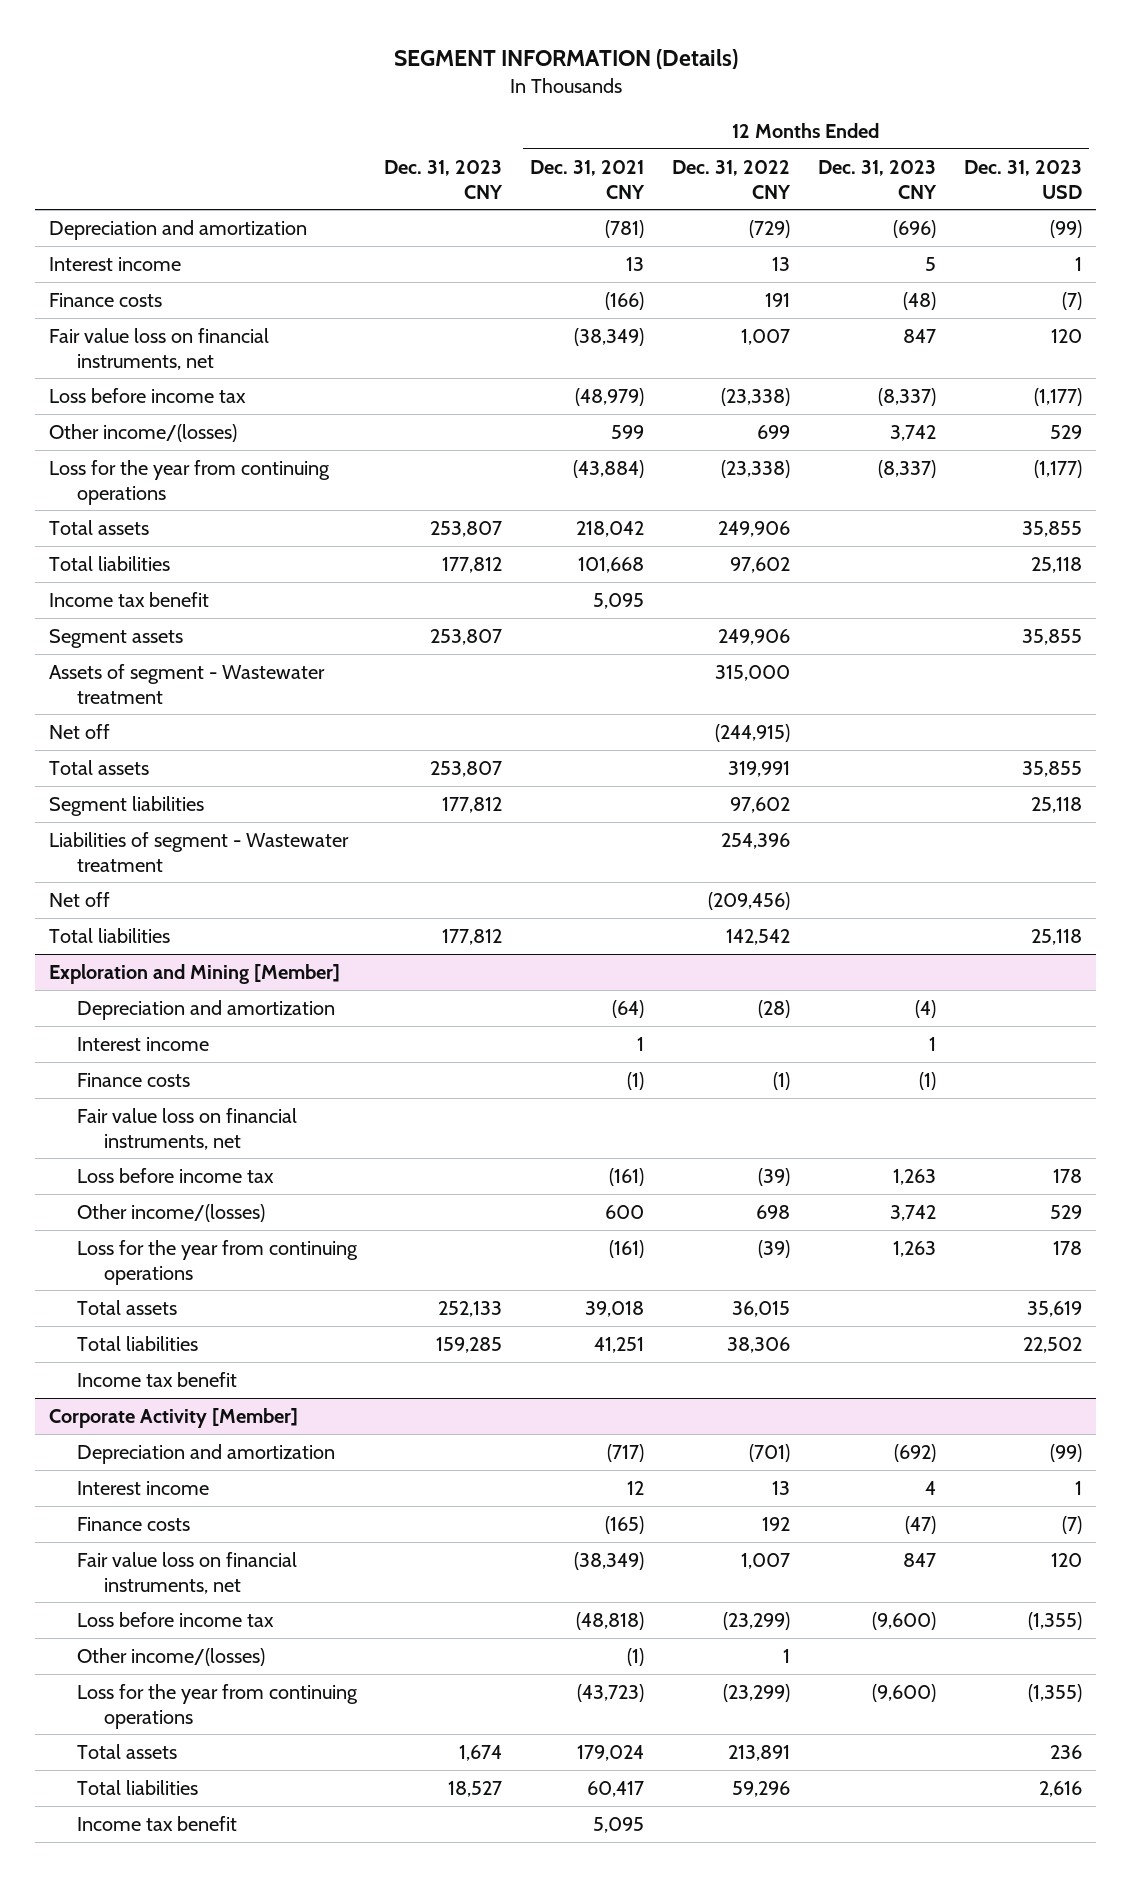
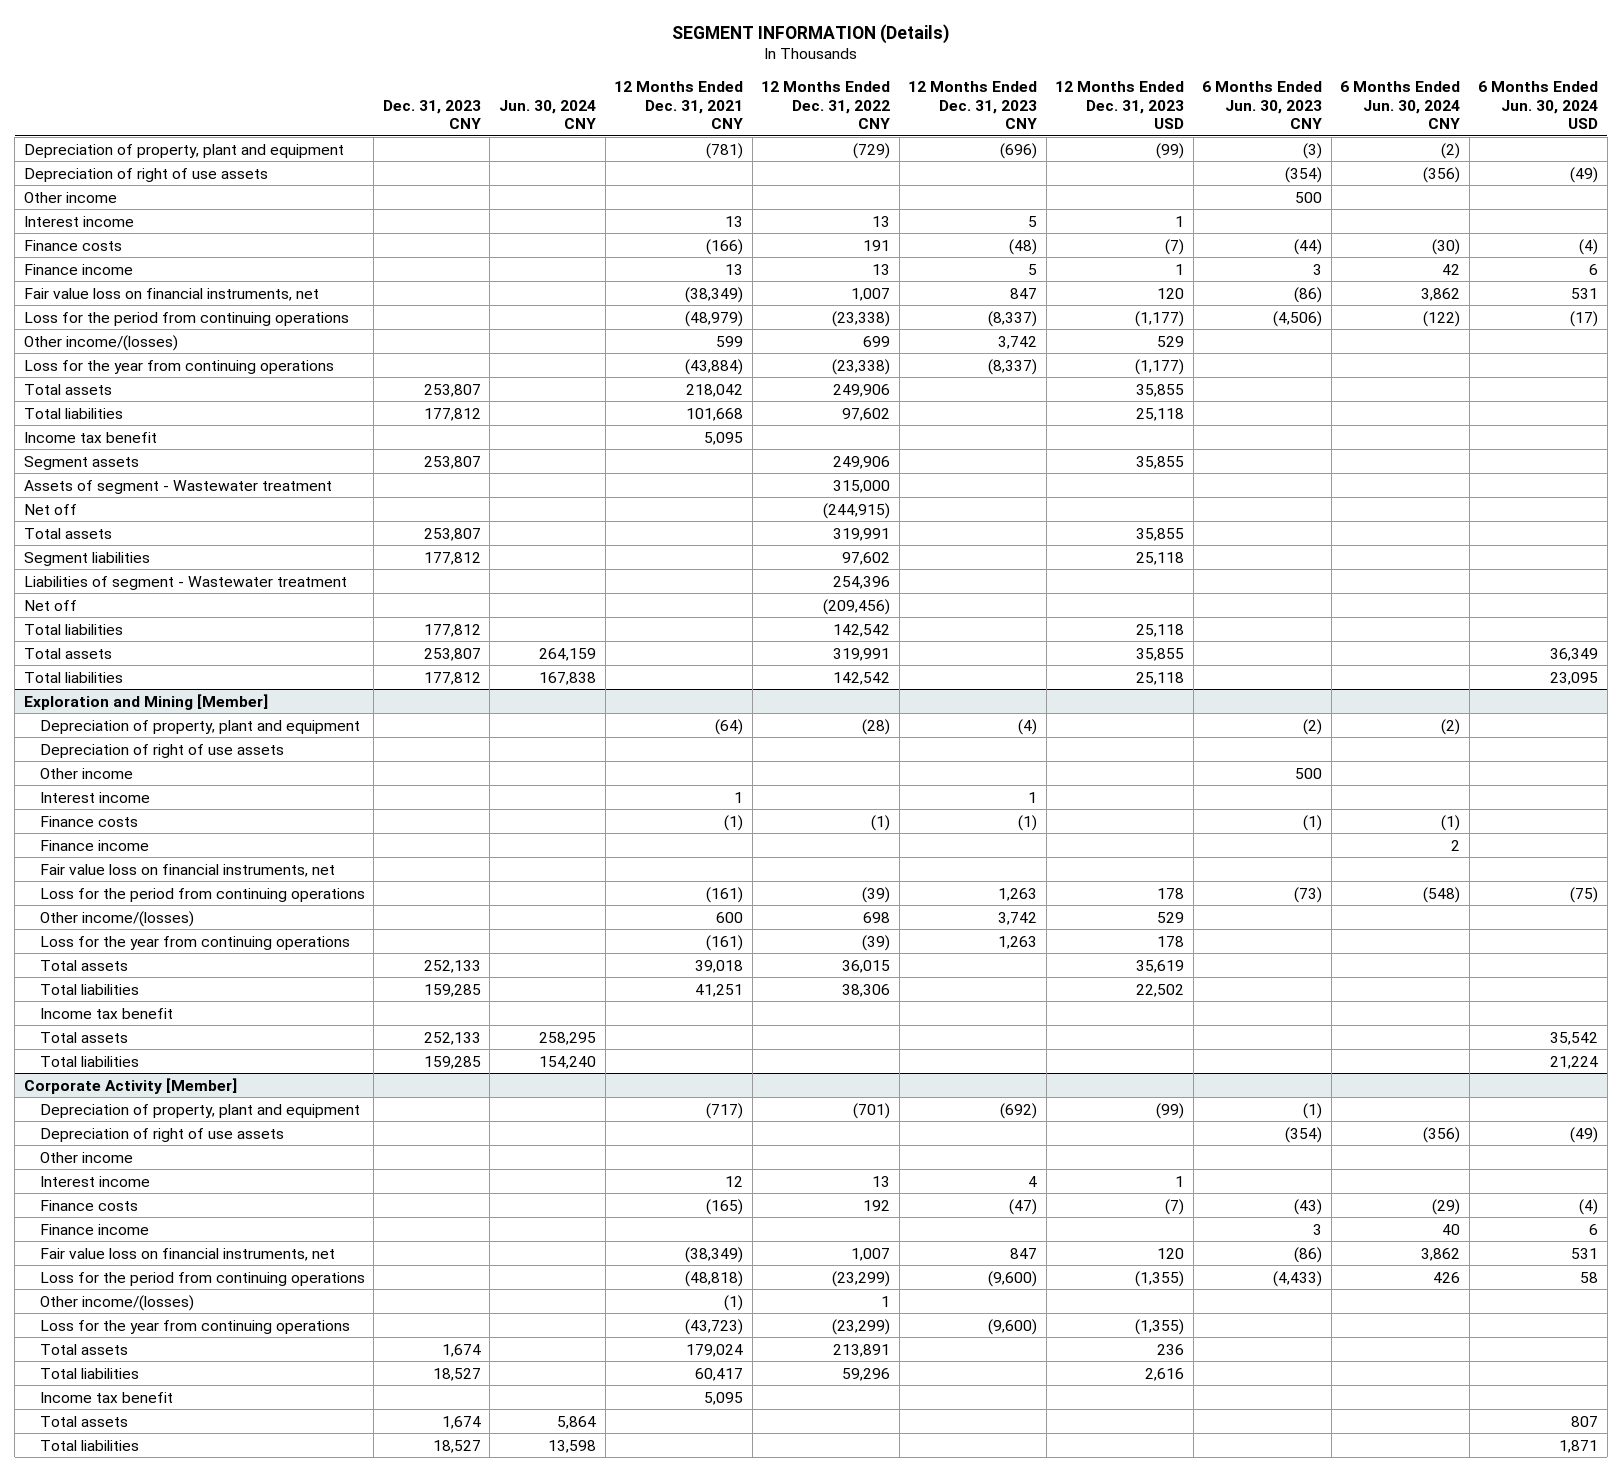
- | Dec. 31, 2023 CNY | 12 Months Ended Dec. 31, 2021 CNY | 12 Months Ended Dec. 31, 2022 CNY | 12 Months Ended Dec. 31, 2023 CNY | 12 Months Ended Dec. 31, 2023 USD
+ | Dec. 31, 2023 CNY | Jun. 30, 2024 CNY | 12 Months Ended Dec. 31, 2021 CNY | 12 Months Ended Dec. 31, 2022 CNY | 12 Months Ended Dec. 31, 2023 CNY | 12 Months Ended Dec. 31, 2023 USD | 6 Months Ended Jun. 30, 2023 CNY | 6 Months Ended Jun. 30, 2024 CNY | 6 Months Ended Jun. 30, 2024 USD
- Depreciation and amortization | | (781) | (729) | (696) | (99)
+ Depreciation of property, plant and equipment | | | (781) | (729) | (696) | (99) | (3) | (2) |
+ Depreciation of right of use assets | | | | | | | (354) | (356) | (49)
+ Other income | | | | | | | 500 | |
+ Finance income | | | 13 | 13 | 5 | 1 | 3 | 42 | 6
- Loss before income tax | | (48,979) | (23,338) | (8,337) | (1,177)
+ Loss for the period from continuing operations | | | (48,979) | (23,338) | (8,337) | (1,177) | (4,506) | (122) | (17)
+ Total assets | 253,807 | 264,159 | | 319,991 | | 35,855 | | | 36,349
+ Total liabilities | 177,812 | 167,838 | | 142,542 | | 25,118 | | | 23,095
@ Exploration and Mining [Member]
- Depreciation and amortization | | (64) | (28) | (4) |
+ Depreciation of property, plant and equipment | | | (64) | (28) | (4) | | (2) | (2) |
+ Depreciation of right of use assets
+ Other income | | | | | | | 500 | |
+ Finance income | | | | | | | | 2 |
- Loss before income tax | | (161) | (39) | 1,263 | 178
+ Loss for the period from continuing operations | | | (161) | (39) | 1,263 | 178 | (73) | (548) | (75)
+ Total assets | 252,133 | 258,295 | | | | | | | 35,542
+ Total liabilities | 159,285 | 154,240 | | | | | | | 21,224
@ Corporate Activity [Member]
- Depreciation and amortization | | (717) | (701) | (692) | (99)
+ Depreciation of property, plant and equipment | | | (717) | (701) | (692) | (99) | (1) | |
+ Depreciation of right of use assets | | | | | | | (354) | (356) | (49)
+ Other income
+ Finance income | | | | | | | 3 | 40 | 6
- Loss before income tax | | (48,818) | (23,299) | (9,600) | (1,355)
+ Loss for the period from continuing operations | | | (48,818) | (23,299) | (9,600) | (1,355) | (4,433) | 426 | 58
+ Total assets | 1,674 | 5,864 | | | | | | | 807
+ Total liabilities | 18,527 | 13,598 | | | | | | | 1,871

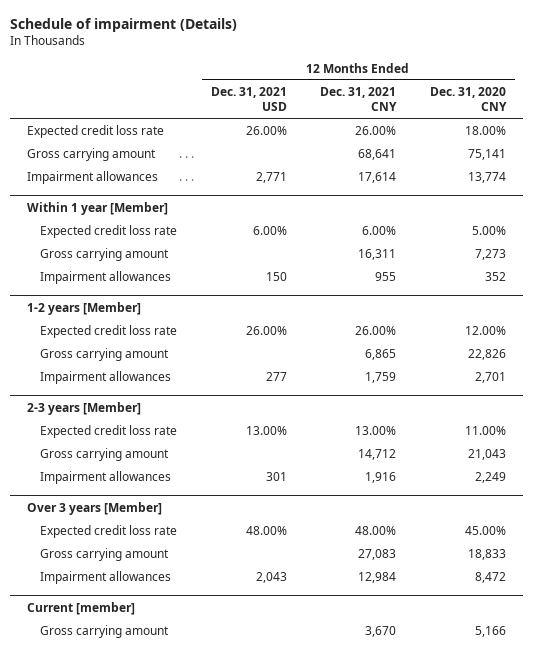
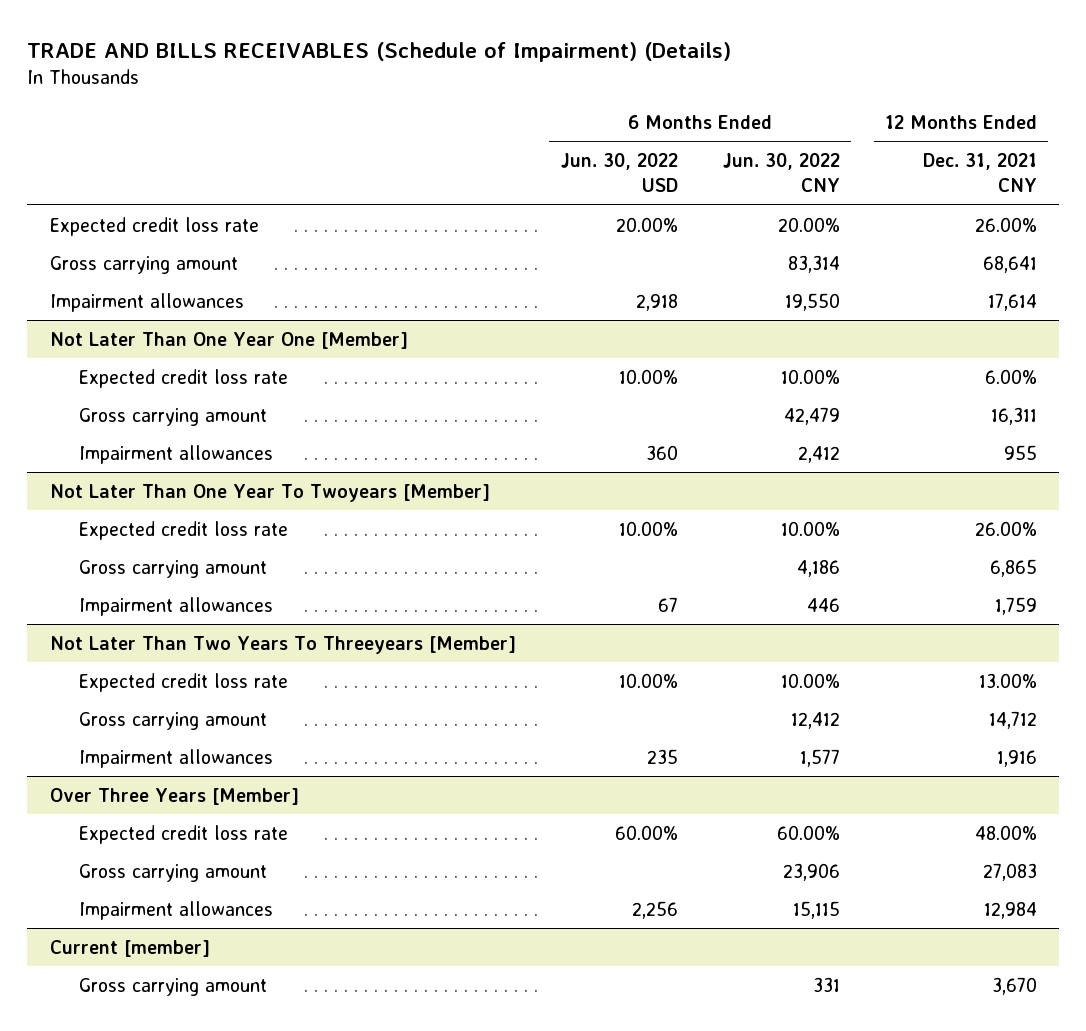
- Schedule of impairment (Details)
+ TRADE AND BILLS RECEIVABLES (Schedule of Impairment) (Details)
- | 12 Months Ended Dec. 31, 2021 USD | 12 Months Ended Dec. 31, 2021 CNY | 12 Months Ended Dec. 31, 2020 CNY
+ | 6 Months Ended Jun. 30, 2022 USD | 6 Months Ended Jun. 30, 2022 CNY | 12 Months Ended Dec. 31, 2021 CNY
- Within 1 year [Member]
+ Not Later Than One Year One [Member]
- 1-2 years [Member]
+ Not Later Than One Year To Twoyears [Member]
- 2-3 years [Member]
+ Not Later Than Two Years To Threeyears [Member]
- Over 3 years [Member]
+ Over Three Years [Member]

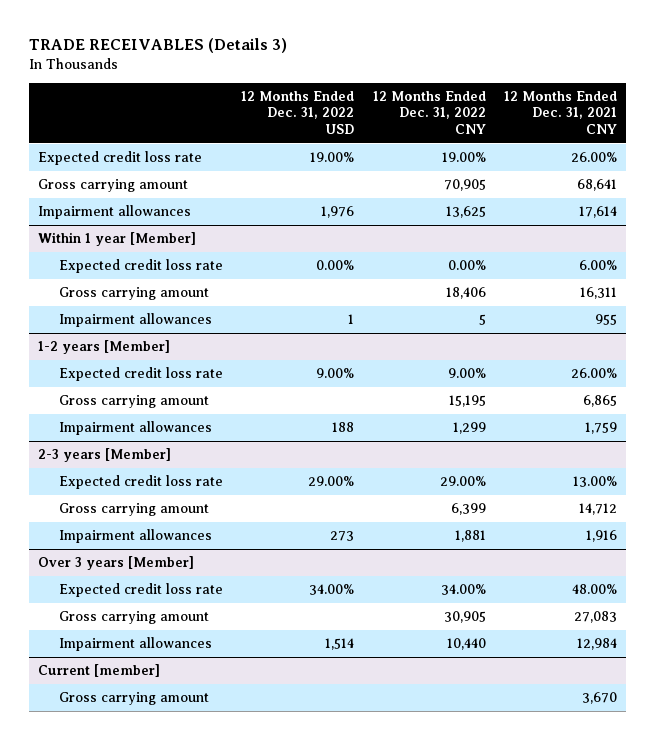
- TRADE AND BILLS RECEIVABLES (Schedule of Impairment) (Details)
+ TRADE RECEIVABLES (Details 3)
- | 6 Months Ended Jun. 30, 2022 USD | 6 Months Ended Jun. 30, 2022 CNY | 12 Months Ended Dec. 31, 2021 CNY
+ | 12 Months Ended Dec. 31, 2022 USD | 12 Months Ended Dec. 31, 2022 CNY | 12 Months Ended Dec. 31, 2021 CNY
- Not Later Than One Year One [Member]
+ Within 1 year [Member]
- Not Later Than One Year To Twoyears [Member]
+ 1-2 years [Member]
- Not Later Than Two Years To Threeyears [Member]
+ 2-3 years [Member]
- Over Three Years [Member]
+ Over 3 years [Member]

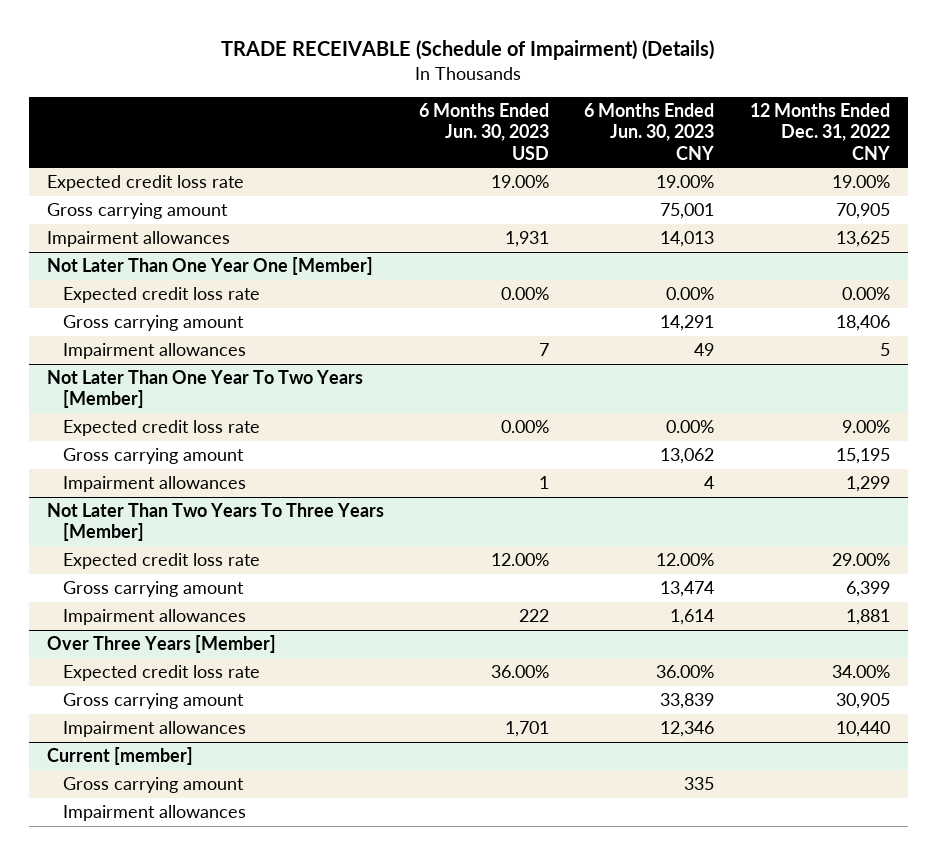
- TRADE RECEIVABLES (Details 3)
+ TRADE RECEIVABLE (Schedule of Impairment) (Details)
- | 12 Months Ended Dec. 31, 2022 USD | 12 Months Ended Dec. 31, 2022 CNY | 12 Months Ended Dec. 31, 2021 CNY
+ | 6 Months Ended Jun. 30, 2023 USD | 6 Months Ended Jun. 30, 2023 CNY | 12 Months Ended Dec. 31, 2022 CNY
- Within 1 year [Member]
+ Not Later Than One Year One [Member]
- 1-2 years [Member]
+ Not Later Than One Year To Two Years [Member]
- 2-3 years [Member]
+ Not Later Than Two Years To Three Years [Member]
- Over 3 years [Member]
+ Over Three Years [Member]
@ Current [member]
+ Impairment allowances

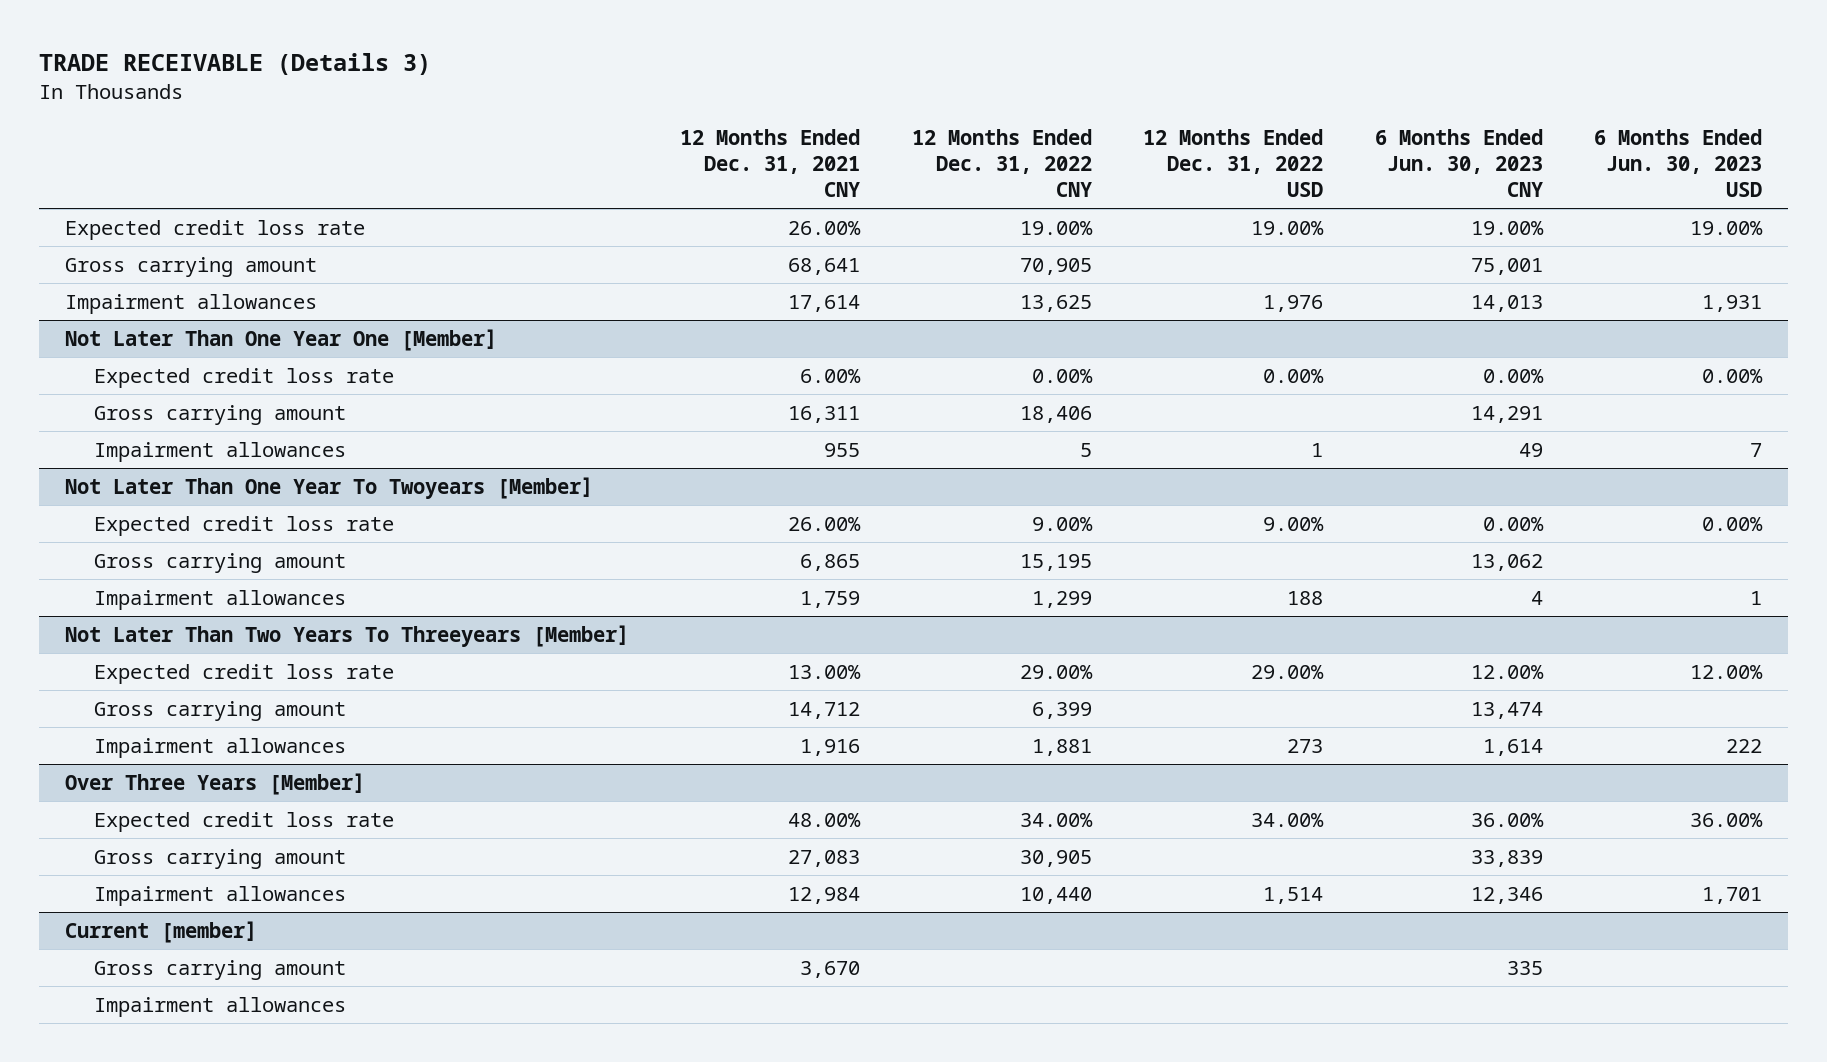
- TRADE RECEIVABLE (Schedule of Impairment) (Details)
+ TRADE RECEIVABLE (Details 3)
- | 6 Months Ended Jun. 30, 2023 USD | 6 Months Ended Jun. 30, 2023 CNY | 12 Months Ended Dec. 31, 2022 CNY
+ | 12 Months Ended Dec. 31, 2021 CNY | 12 Months Ended Dec. 31, 2022 CNY | 12 Months Ended Dec. 31, 2022 USD | 6 Months Ended Jun. 30, 2023 CNY | 6 Months Ended Jun. 30, 2023 USD
- Not Later Than One Year To Two Years [Member]
+ Not Later Than One Year To Twoyears [Member]
- Not Later Than Two Years To Three Years [Member]
+ Not Later Than Two Years To Threeyears [Member]

